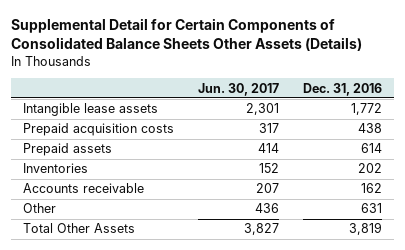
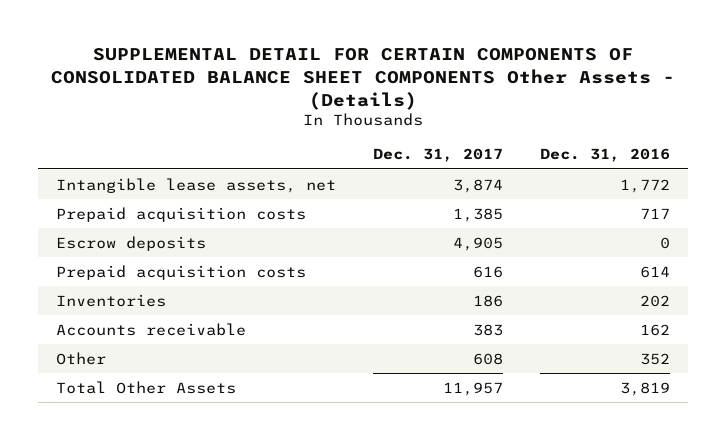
- Supplemental Detail for Certain Components of Consolidated Balance Sheets Other Assets (Details)
+ SUPPLEMENTAL DETAIL FOR CERTAIN COMPONENTS OF CONSOLIDATED BALANCE SHEET COMPONENTS Other Assets - (Details)
- | Jun. 30, 2017 | Dec. 31, 2016
+ | Dec. 31, 2017 | Dec. 31, 2016
- Intangible lease assets | 2,301 | 1,772
- Prepaid acquisition costs | 317 | 438
- Prepaid assets | 414 | 614
+ Intangible lease assets, net | 3,874 | 1,772
+ Prepaid acquisition costs | 1,385 | 717
+ Escrow deposits | 4,905 | 0
+ Prepaid acquisition costs | 616 | 614
- Other | 436 | 631
+ Other | 608 | 352

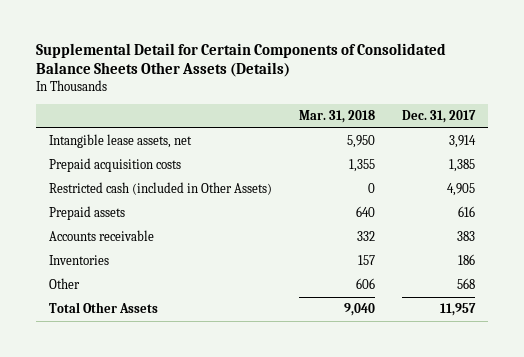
- SUPPLEMENTAL DETAIL FOR CERTAIN COMPONENTS OF CONSOLIDATED BALANCE SHEET COMPONENTS Other Assets - (Details)
+ Supplemental Detail for Certain Components of Consolidated Balance Sheets Other Assets (Details)
- | Dec. 31, 2017 | Dec. 31, 2016
+ | Mar. 31, 2018 | Dec. 31, 2017
- Intangible lease assets, net | 3,874 | 1,772
+ Intangible lease assets, net | 5,950 | 3,914
- Escrow deposits | 4,905 | 0
- Prepaid acquisition costs | 616 | 614
+ Restricted cash (included in Other Assets) | 0 | 4,905
+ Prepaid assets | 640 | 616
- Other | 608 | 352
moved down: Inventories | 157 | 186
+ Other | 606 | 568

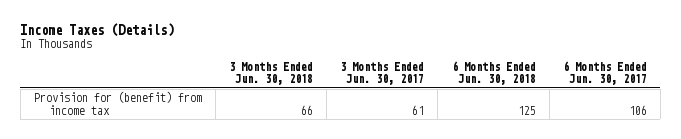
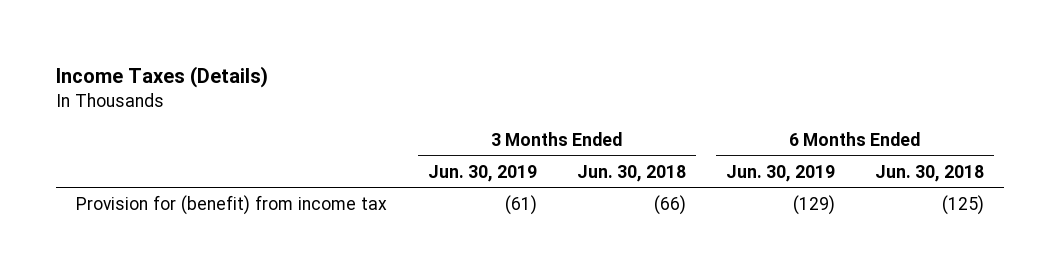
- | 3 Months Ended Jun. 30, 2018 | 3 Months Ended Jun. 30, 2017 | 6 Months Ended Jun. 30, 2018 | 6 Months Ended Jun. 30, 2017
+ | 3 Months Ended Jun. 30, 2019 | 3 Months Ended Jun. 30, 2018 | 6 Months Ended Jun. 30, 2019 | 6 Months Ended Jun. 30, 2018
- Provision for (benefit) from income tax | 66 | 61 | 125 | 106
+ Provision for (benefit) from income tax | (61) | (66) | (129) | (125)

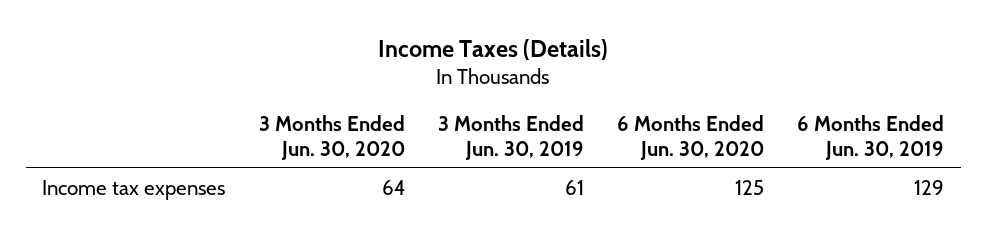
- | 3 Months Ended Jun. 30, 2019 | 3 Months Ended Jun. 30, 2018 | 6 Months Ended Jun. 30, 2019 | 6 Months Ended Jun. 30, 2018
+ | 3 Months Ended Jun. 30, 2020 | 3 Months Ended Jun. 30, 2019 | 6 Months Ended Jun. 30, 2020 | 6 Months Ended Jun. 30, 2019
- Provision for (benefit) from income tax | (61) | (66) | (129) | (125)
+ Income tax expenses | 64 | 61 | 125 | 129

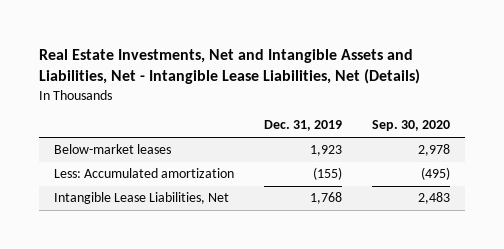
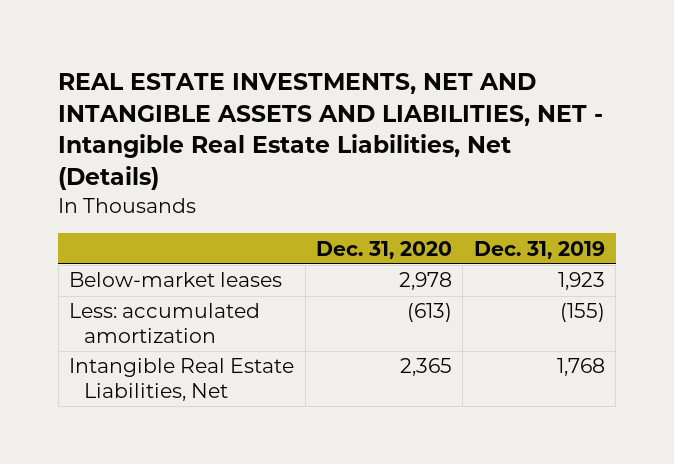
- Real Estate Investments, Net and Intangible Assets and Liabilities, Net - Intangible Lease Liabilities, Net (Details)
+ REAL ESTATE INVESTMENTS, NET AND INTANGIBLE ASSETS AND LIABILITIES, NET - Intangible Real Estate Liabilities, Net (Details)
- | Dec. 31, 2019 | Sep. 30, 2020
+ | Dec. 31, 2020 | Dec. 31, 2019
- Less: Accumulated amortization | (155) | (495)
- Intangible Lease Liabilities, Net | 1,768 | 2,483
+ Less: accumulated amortization | (613) | (155)
+ Intangible Real Estate Liabilities, Net | 2,365 | 1,768

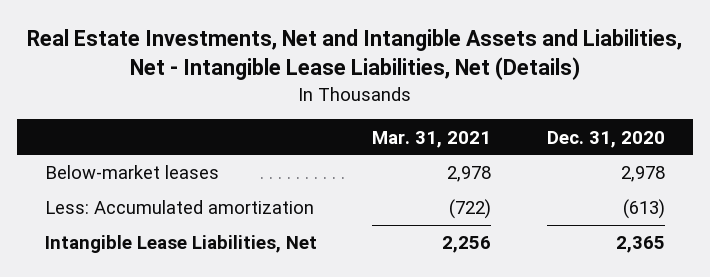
- REAL ESTATE INVESTMENTS, NET AND INTANGIBLE ASSETS AND LIABILITIES, NET - Intangible Real Estate Liabilities, Net (Details)
+ Real Estate Investments, Net and Intangible Assets and Liabilities, Net - Intangible Lease Liabilities, Net (Details)
- | Dec. 31, 2020 | Dec. 31, 2019
+ | Mar. 31, 2021 | Dec. 31, 2020
- Less: accumulated amortization | (613) | (155)
- Intangible Real Estate Liabilities, Net | 2,365 | 1,768
+ Less: Accumulated amortization | (722) | (613)
+ Intangible Lease Liabilities, Net | 2,256 | 2,365

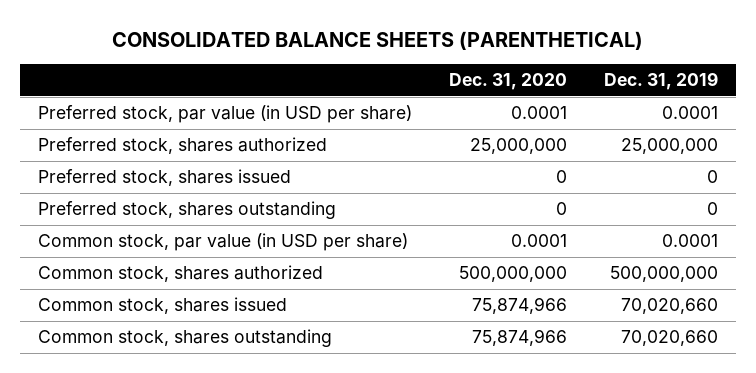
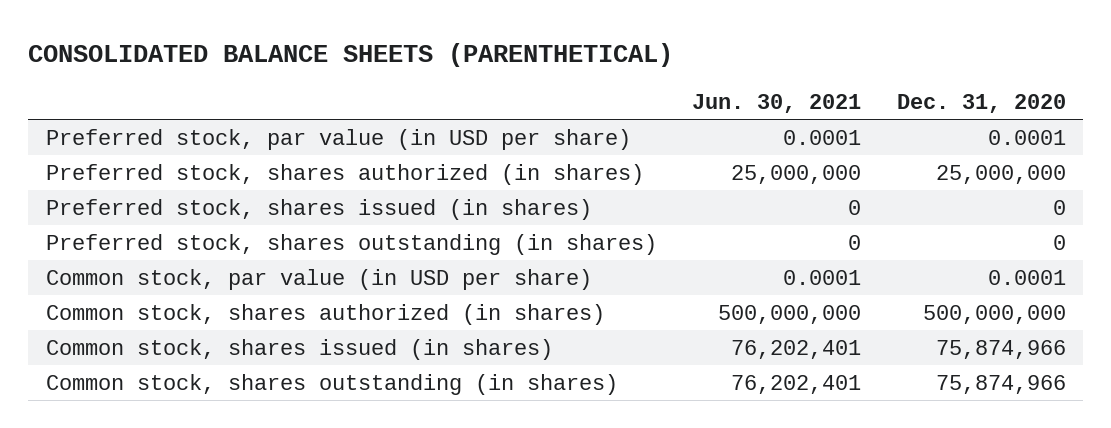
- | Dec. 31, 2020 | Dec. 31, 2019
+ | Jun. 30, 2021 | Dec. 31, 2020
- Preferred stock, shares authorized | 25,000,000 | 25,000,000
- Preferred stock, shares issued | 0 | 0
- Preferred stock, shares outstanding | 0 | 0
+ Preferred stock, shares authorized (in shares) | 25,000,000 | 25,000,000
+ Preferred stock, shares issued (in shares) | 0 | 0
+ Preferred stock, shares outstanding (in shares) | 0 | 0
- Common stock, shares authorized | 500,000,000 | 500,000,000
- Common stock, shares issued | 75,874,966 | 70,020,660
- Common stock, shares outstanding | 75,874,966 | 70,020,660
+ Common stock, shares authorized (in shares) | 500,000,000 | 500,000,000
+ Common stock, shares issued (in shares) | 76,202,401 | 75,874,966
+ Common stock, shares outstanding (in shares) | 76,202,401 | 75,874,966

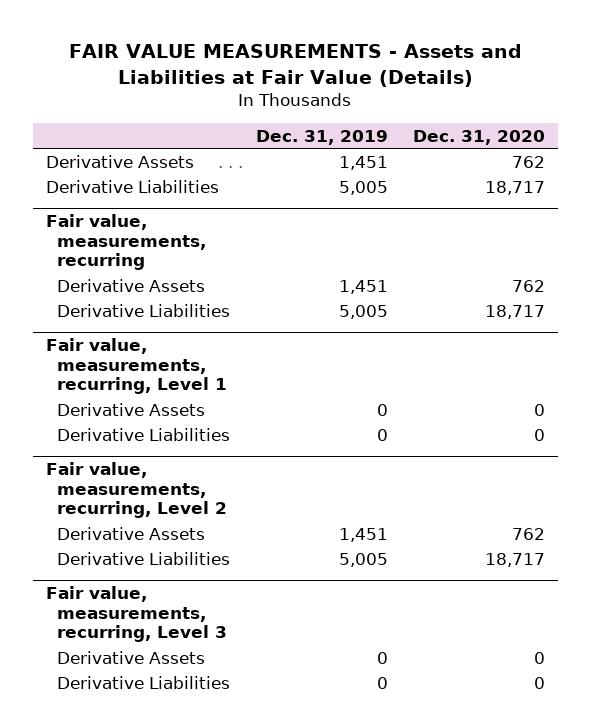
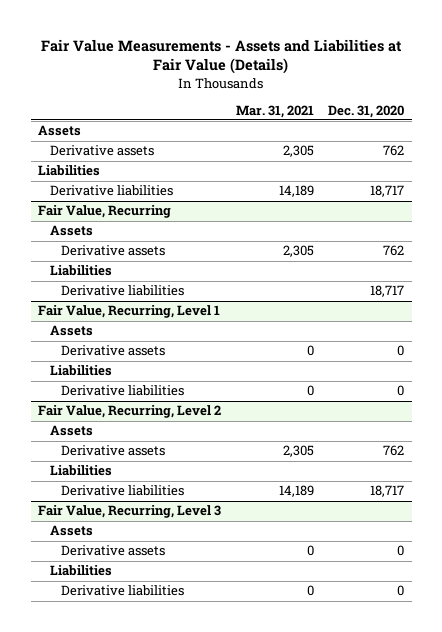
- FAIR VALUE MEASUREMENTS - Assets and Liabilities at Fair Value (Details)
+ Fair Value Measurements - Assets and Liabilities at Fair Value (Details)
- | Dec. 31, 2019 | Dec. 31, 2020
+ | Mar. 31, 2021 | Dec. 31, 2020
- Derivative Assets | 1,451 | 762
- Derivative Liabilities | 5,005 | 18,717
- Fair value, measurements, recurring
- Derivative Assets | 1,451 | 762
- Derivative Liabilities | 5,005 | 18,717
- Fair value, measurements, recurring, Level 1
- Derivative Assets | 0 | 0
- Derivative Liabilities | 0 | 0
- Fair value, measurements, recurring, Level 2
- Derivative Assets | 1,451 | 762
- Derivative Liabilities | 5,005 | 18,717
- Fair value, measurements, recurring, Level 3
- Derivative Assets | 0 | 0
- Derivative Liabilities | 0 | 0
+ Assets
+ Derivative assets | 2,305 | 762
+ Liabilities
+ Derivative liabilities | 14,189 | 18,717
+ Fair Value, Recurring
+ Assets
+ Derivative assets | 2,305 | 762
+ Liabilities
+ Derivative liabilities | | 18,717
+ Fair Value, Recurring, Level 1
+ Assets
+ Derivative assets | 0 | 0
+ Liabilities
+ Derivative liabilities | 0 | 0
+ Fair Value, Recurring, Level 2
+ Assets
+ Derivative assets | 2,305 | 762
+ Liabilities
+ Derivative liabilities | 14,189 | 18,717
+ Fair Value, Recurring, Level 3
+ Assets
+ Derivative assets | 0 | 0
+ Liabilities
+ Derivative liabilities | 0 | 0

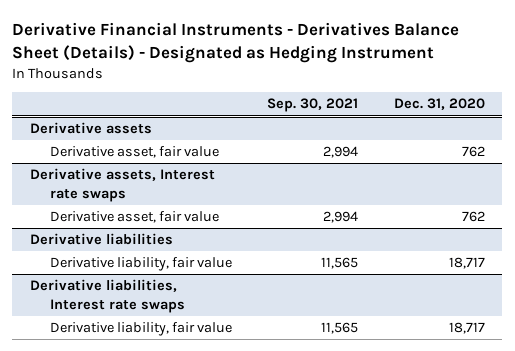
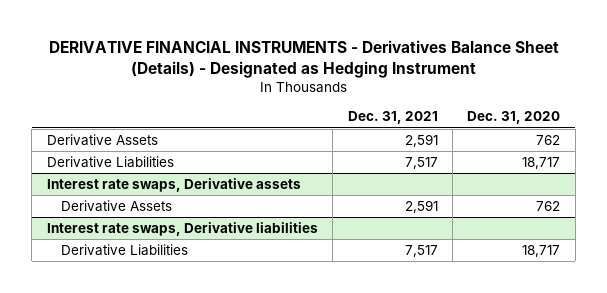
- Derivative Financial Instruments - Derivatives Balance Sheet (Details) - Designated as Hedging Instrument
+ DERIVATIVE FINANCIAL INSTRUMENTS - Derivatives Balance Sheet (Details) - Designated as Hedging Instrument
- | Sep. 30, 2021 | Dec. 31, 2020
+ | Dec. 31, 2021 | Dec. 31, 2020
- Derivative assets
- Derivative asset, fair value | 2,994 | 762
- Derivative assets, Interest rate swaps
- Derivative asset, fair value | 2,994 | 762
- Derivative liabilities
- Derivative liability, fair value | 11,565 | 18,717
- Derivative liabilities, Interest rate swaps
- Derivative liability, fair value | 11,565 | 18,717
+ Derivative Assets | 2,591 | 762
+ Derivative Liabilities | 7,517 | 18,717
+ Interest rate swaps, Derivative assets
+ Derivative Assets | 2,591 | 762
+ Interest rate swaps, Derivative liabilities
+ Derivative Liabilities | 7,517 | 18,717

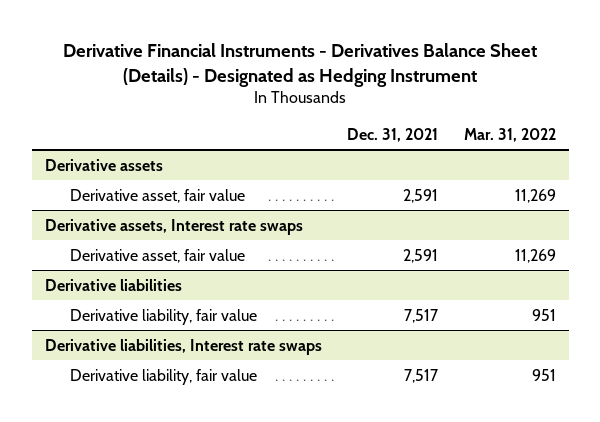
- DERIVATIVE FINANCIAL INSTRUMENTS - Derivatives Balance Sheet (Details) - Designated as Hedging Instrument
+ Derivative Financial Instruments - Derivatives Balance Sheet (Details) - Designated as Hedging Instrument
- | Dec. 31, 2021 | Dec. 31, 2020
+ | Dec. 31, 2021 | Mar. 31, 2022
- Derivative Assets | 2,591 | 762
- Derivative Liabilities | 7,517 | 18,717
- Interest rate swaps, Derivative assets
- Derivative Assets | 2,591 | 762
- Interest rate swaps, Derivative liabilities
- Derivative Liabilities | 7,517 | 18,717
+ Derivative assets
+ Derivative asset, fair value | 2,591 | 11,269
+ Derivative assets, Interest rate swaps
+ Derivative asset, fair value | 2,591 | 11,269
+ Derivative liabilities
+ Derivative liability, fair value | 7,517 | 951
+ Derivative liabilities, Interest rate swaps
+ Derivative liability, fair value | 7,517 | 951

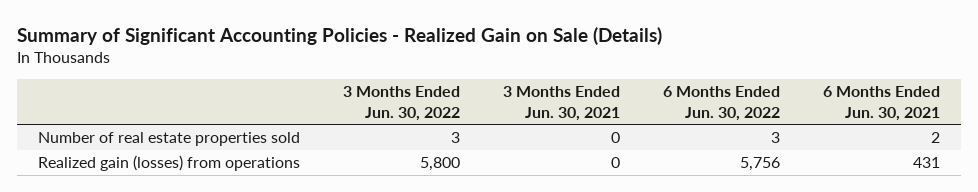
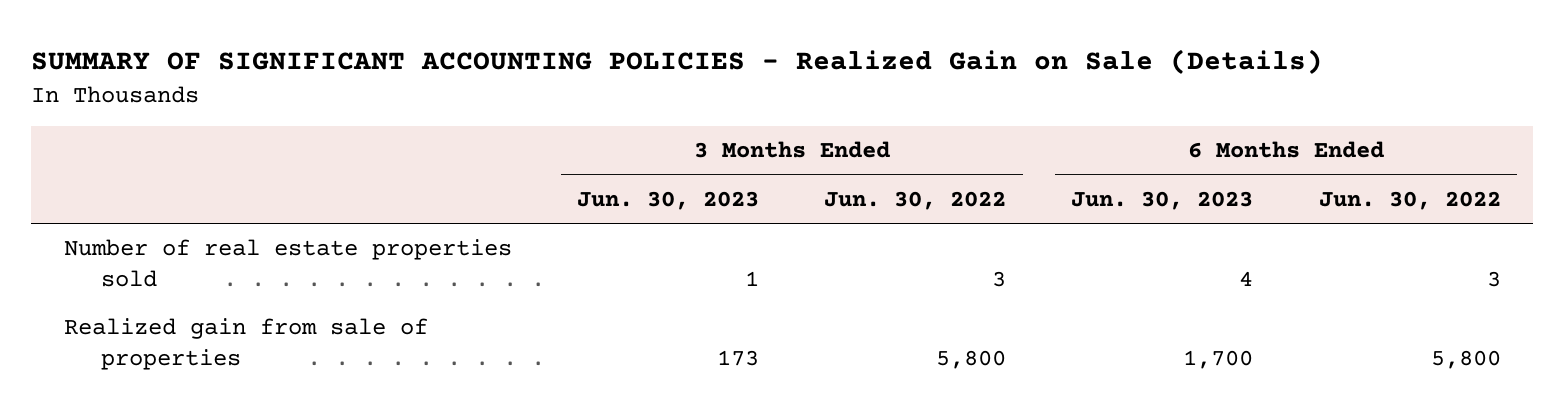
- Summary of Significant Accounting Policies - Realized Gain on Sale (Details)
+ SUMMARY OF SIGNIFICANT ACCOUNTING POLICIES - Realized Gain on Sale (Details)
- | 3 Months Ended Jun. 30, 2022 | 3 Months Ended Jun. 30, 2021 | 6 Months Ended Jun. 30, 2022 | 6 Months Ended Jun. 30, 2021
+ | 3 Months Ended Jun. 30, 2023 | 3 Months Ended Jun. 30, 2022 | 6 Months Ended Jun. 30, 2023 | 6 Months Ended Jun. 30, 2022
- Realized gain (losses) from operations | 5,800 | 0 | 5,756 | 431
+ Realized gain from sale of properties | 173 | 5,800 | 1,700 | 5,800

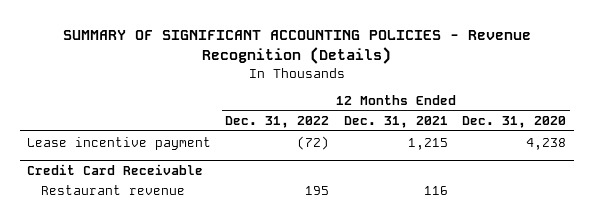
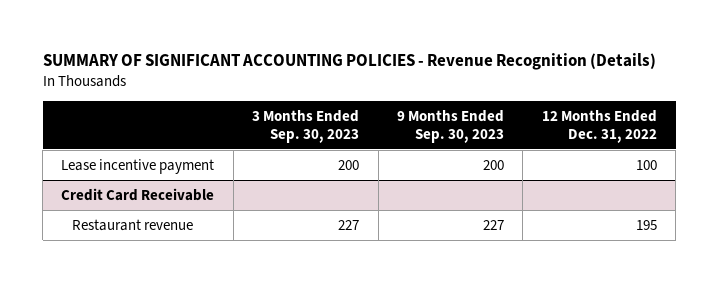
- | 12 Months Ended Dec. 31, 2022 | 12 Months Ended Dec. 31, 2021 | 12 Months Ended Dec. 31, 2020
+ | 3 Months Ended Sep. 30, 2023 | 9 Months Ended Sep. 30, 2023 | 12 Months Ended Dec. 31, 2022
- Lease incentive payment | (72) | 1,215 | 4,238
+ Lease incentive payment | 200 | 200 | 100

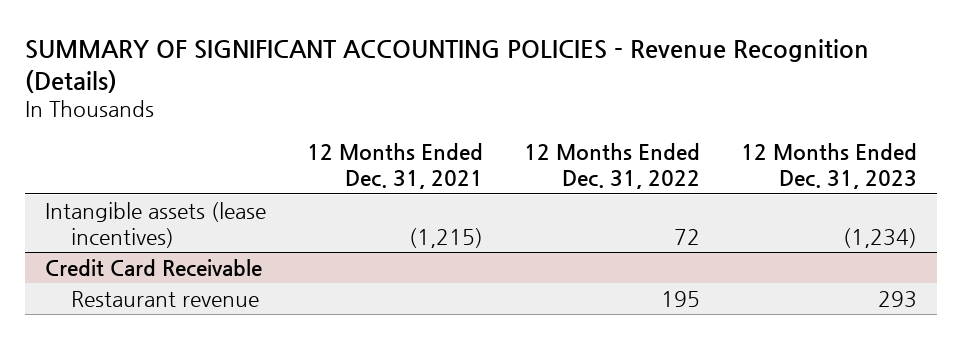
- | 3 Months Ended Sep. 30, 2023 | 9 Months Ended Sep. 30, 2023 | 12 Months Ended Dec. 31, 2022
+ | 12 Months Ended Dec. 31, 2021 | 12 Months Ended Dec. 31, 2022 | 12 Months Ended Dec. 31, 2023
- Lease incentive payment | 200 | 200 | 100
+ Intangible assets (lease incentives) | (1,215) | 72 | (1,234)

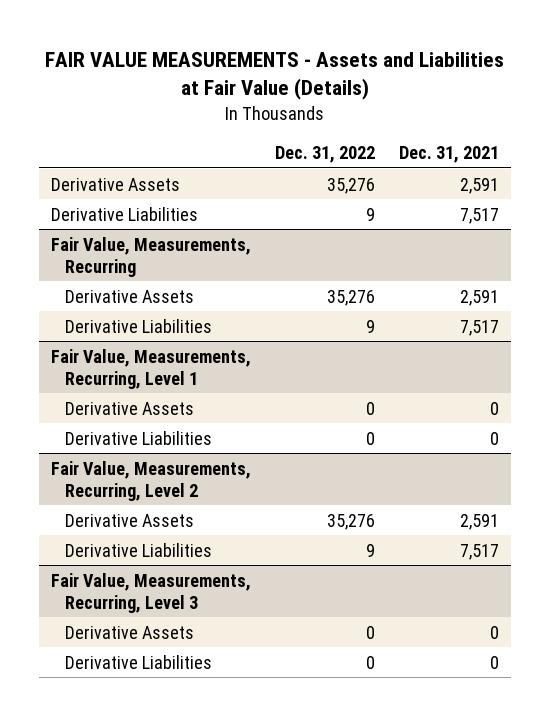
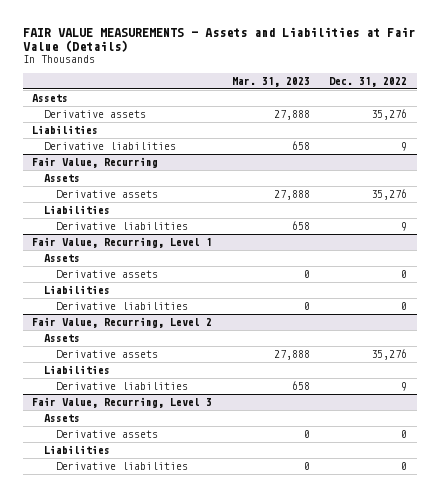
- | Dec. 31, 2022 | Dec. 31, 2021
+ | Mar. 31, 2023 | Dec. 31, 2022
- Derivative Assets | 35,276 | 2,591
- Derivative Liabilities | 9 | 7,517
- Fair Value, Measurements, Recurring
- Derivative Assets | 35,276 | 2,591
- Derivative Liabilities | 9 | 7,517
- Fair Value, Measurements, Recurring, Level 1
- Derivative Assets | 0 | 0
- Derivative Liabilities | 0 | 0
- Fair Value, Measurements, Recurring, Level 2
- Derivative Assets | 35,276 | 2,591
- Derivative Liabilities | 9 | 7,517
- Fair Value, Measurements, Recurring, Level 3
- Derivative Assets | 0 | 0
- Derivative Liabilities | 0 | 0
+ Assets
+ Derivative assets | 27,888 | 35,276
+ Liabilities
+ Derivative liabilities | 658 | 9
+ Fair Value, Recurring
+ Assets
+ Derivative assets | 27,888 | 35,276
+ Liabilities
+ Derivative liabilities | 658 | 9
+ Fair Value, Recurring, Level 1
+ Assets
+ Derivative assets | 0 | 0
+ Liabilities
+ Derivative liabilities | 0 | 0
+ Fair Value, Recurring, Level 2
+ Assets
+ Derivative assets | 27,888 | 35,276
+ Liabilities
+ Derivative liabilities | 658 | 9
+ Fair Value, Recurring, Level 3
+ Assets
+ Derivative assets | 0 | 0
+ Liabilities
+ Derivative liabilities | 0 | 0

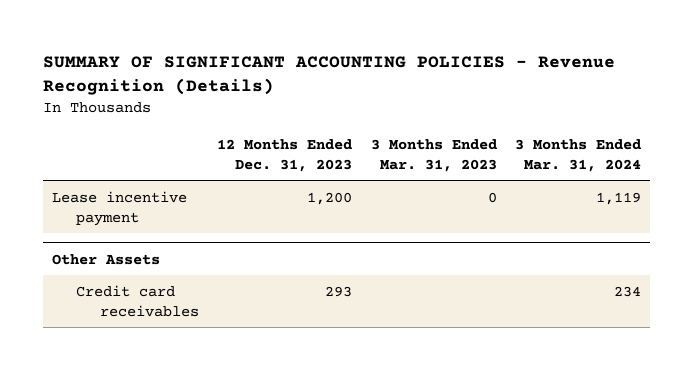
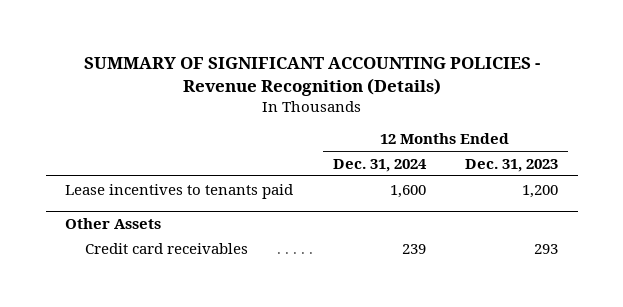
- | 12 Months Ended Dec. 31, 2023 | 3 Months Ended Mar. 31, 2023 | 3 Months Ended Mar. 31, 2024
+ | 12 Months Ended Dec. 31, 2024 | 12 Months Ended Dec. 31, 2023
- Lease incentive payment | 1,200 | 0 | 1,119
+ Lease incentives to tenants paid | 1,600 | 1,200

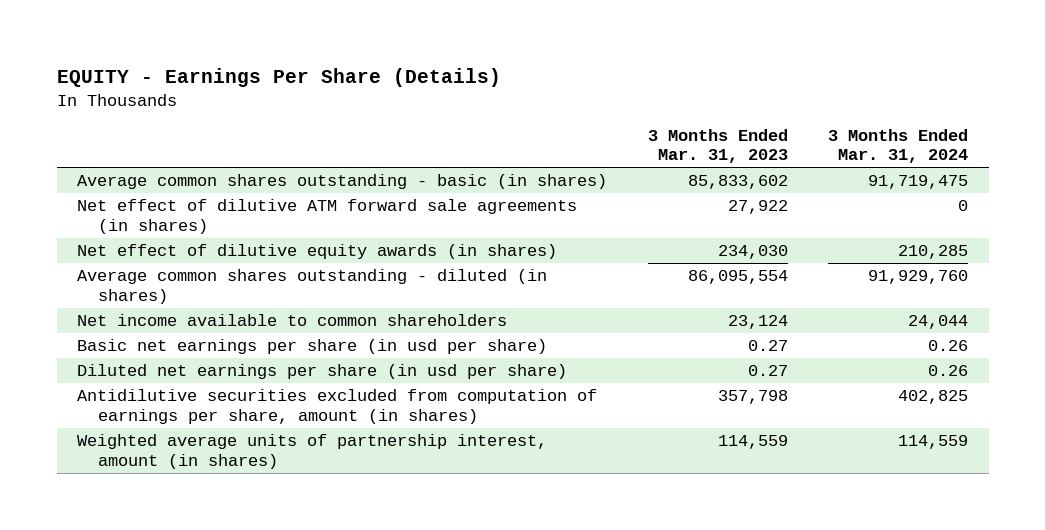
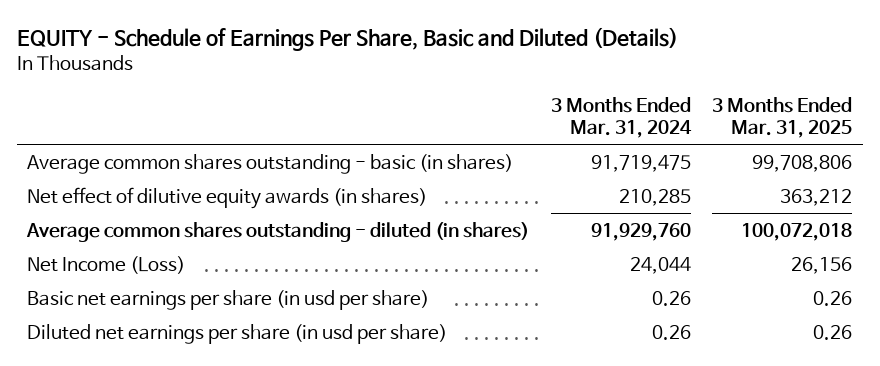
- EQUITY - Earnings Per Share (Details)
+ EQUITY - Schedule of Earnings Per Share, Basic and Diluted (Details)
- | 3 Months Ended Mar. 31, 2023 | 3 Months Ended Mar. 31, 2024
+ | 3 Months Ended Mar. 31, 2024 | 3 Months Ended Mar. 31, 2025
- Net effect of dilutive ATM forward sale agreements (in shares) | 27,922 | 0
- Net income available to common shareholders | 23,124 | 24,044
+ Net Income (Loss) | 24,044 | 26,156
- Antidilutive securities excluded from computation of earnings per share, amount (in shares) | 357,798 | 402,825
- Weighted average units of partnership interest, amount (in shares) | 114,559 | 114,559

